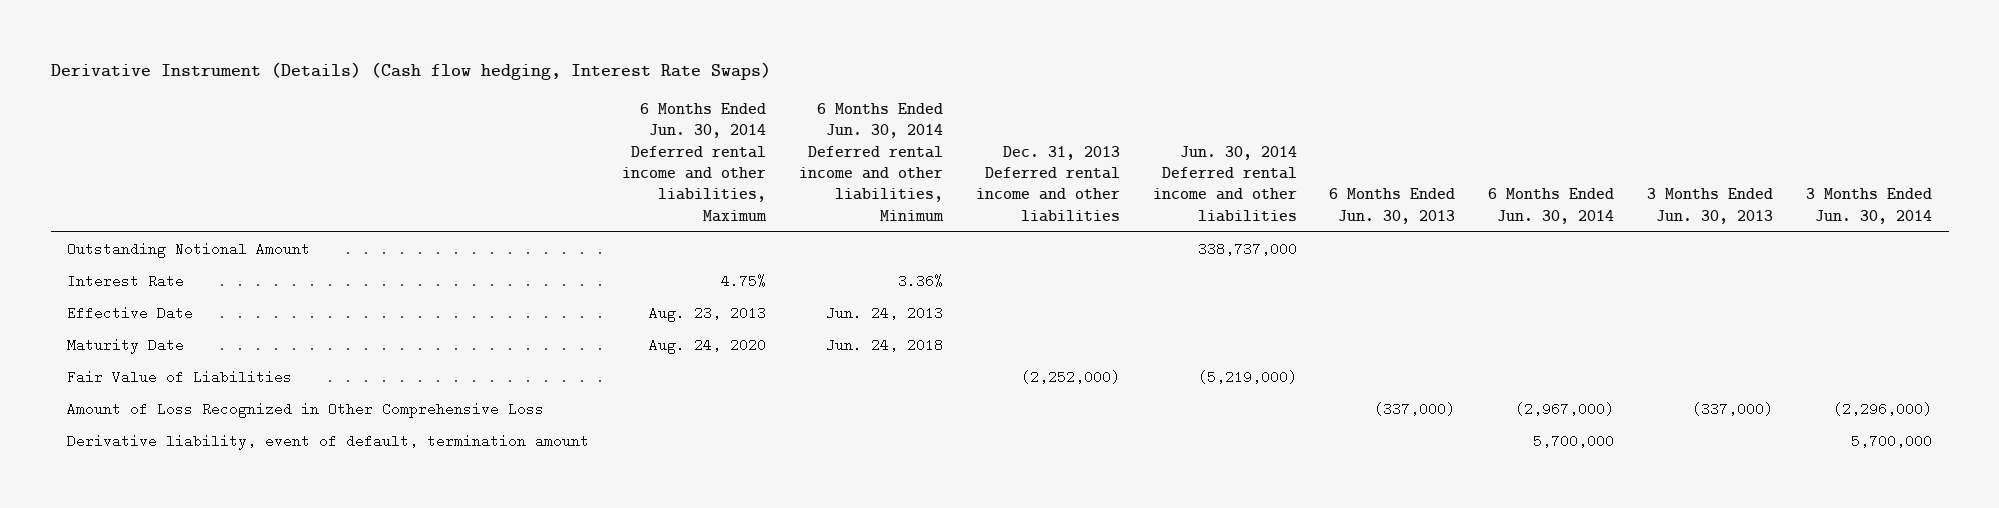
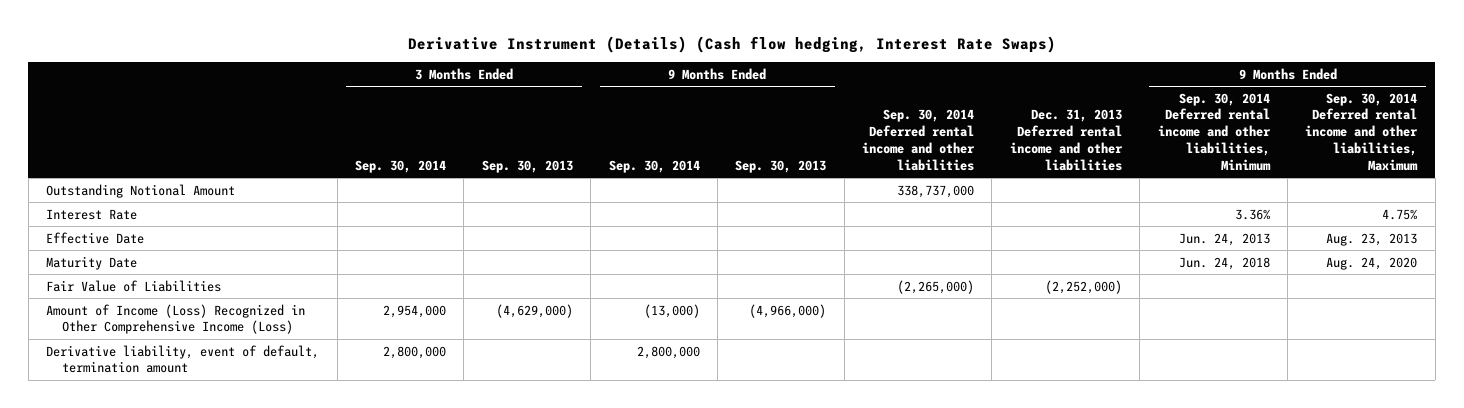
- | 6 Months Ended Jun. 30, 2014 Deferred rental income and other liabilities, Maximum | 6 Months Ended Jun. 30, 2014 Deferred rental income and other liabilities, Minimum | Dec. 31, 2013 Deferred rental income and other liabilities | Jun. 30, 2014 Deferred rental income and other liabilities | 6 Months Ended Jun. 30, 2013 | 6 Months Ended Jun. 30, 2014 | 3 Months Ended Jun. 30, 2013 | 3 Months Ended Jun. 30, 2014
+ | 3 Months Ended Sep. 30, 2014 | 3 Months Ended Sep. 30, 2013 | 9 Months Ended Sep. 30, 2014 | 9 Months Ended Sep. 30, 2013 | Sep. 30, 2014 Deferred rental income and other liabilities | Dec. 31, 2013 Deferred rental income and other liabilities | 9 Months Ended Sep. 30, 2014 Deferred rental income and other liabilities, Minimum | 9 Months Ended Sep. 30, 2014 Deferred rental income and other liabilities, Maximum
- Amount of Loss Recognized in Other Comprehensive Loss | | | | | (337,000) | (2,967,000) | (337,000) | (2,296,000)
+ Amount of Income (Loss) Recognized in Other Comprehensive Income (Loss) | 2,954,000 | (4,629,000) | (13,000) | (4,966,000) | | | |

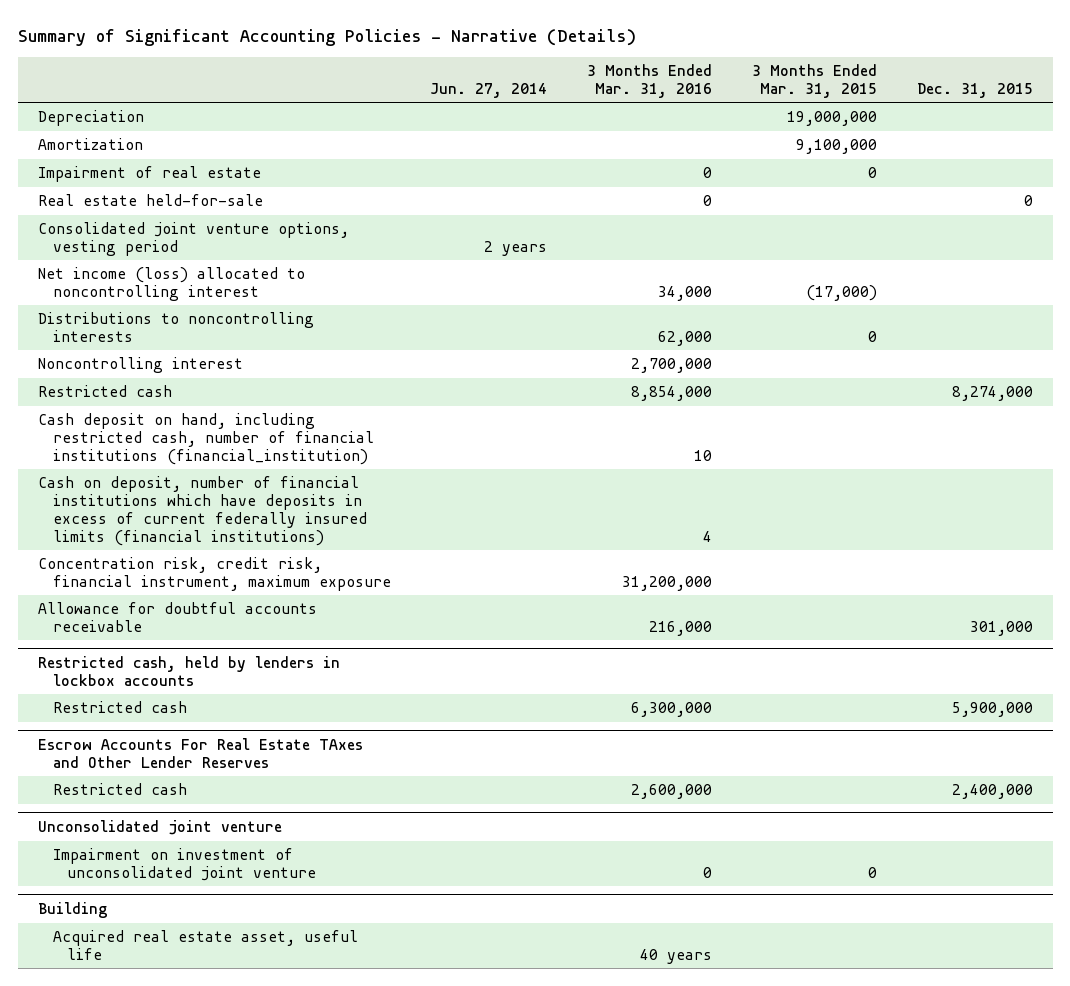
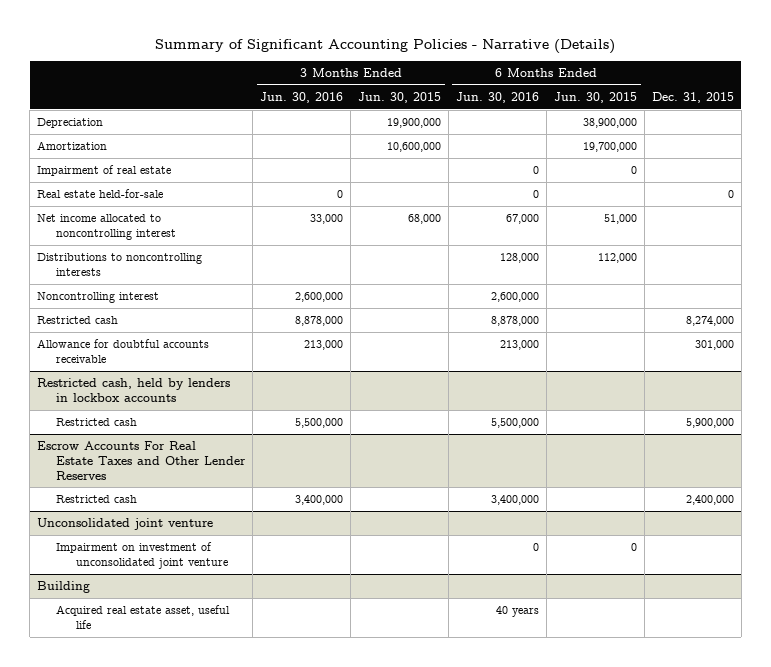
- | Jun. 27, 2014 | 3 Months Ended Mar. 31, 2016 | 3 Months Ended Mar. 31, 2015 | Dec. 31, 2015
+ | 3 Months Ended Jun. 30, 2016 | 3 Months Ended Jun. 30, 2015 | 6 Months Ended Jun. 30, 2016 | 6 Months Ended Jun. 30, 2015 | Dec. 31, 2015
- Consolidated joint venture options, vesting period | 2 years | | |
- Net income (loss) allocated to noncontrolling interest | | 34,000 | (17,000) |
+ Net income allocated to noncontrolling interest | 33,000 | 68,000 | 67,000 | 51,000 |
- Cash deposit on hand, including restricted cash, number of financial institutions (financial_institution) | | 10 | |
- Cash on deposit, number of financial institutions which have deposits in excess of current federally insured limits (financial institutions) | | 4 | |
- Concentration risk, credit risk, financial instrument, maximum exposure | | 31,200,000 | |
- Escrow Accounts For Real Estate TAxes and Other Lender Reserves
+ Escrow Accounts For Real Estate Taxes and Other Lender Reserves

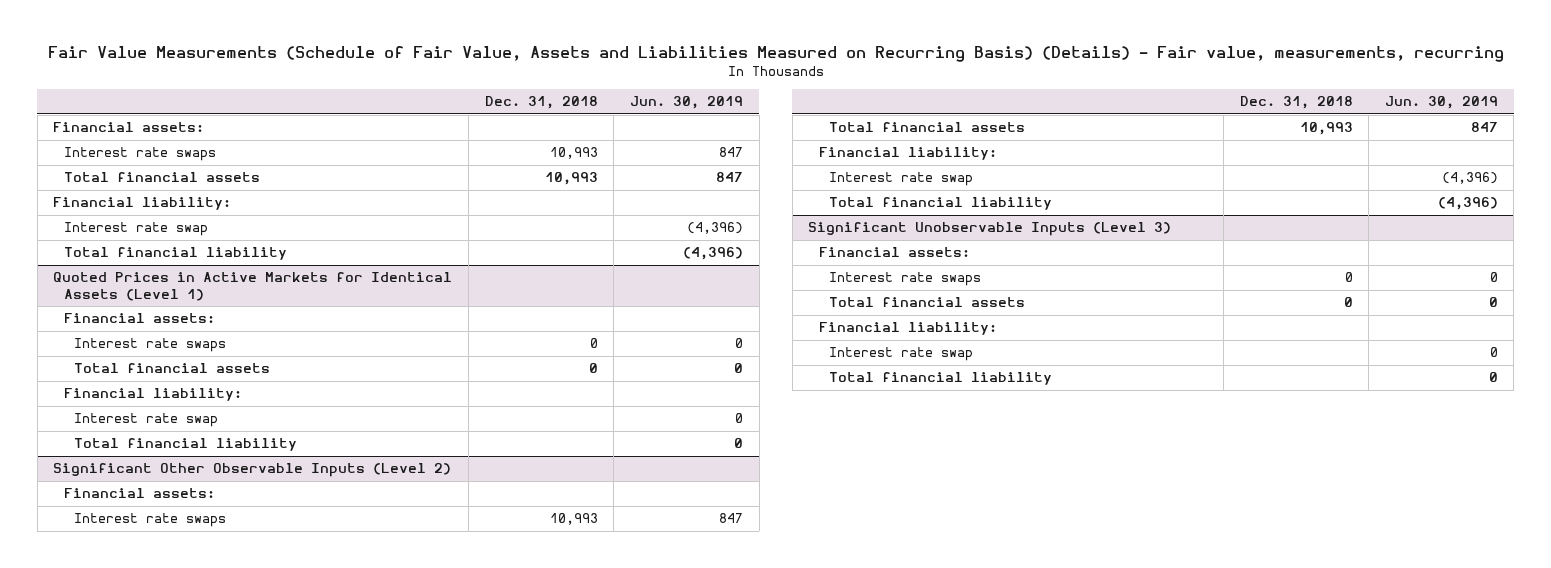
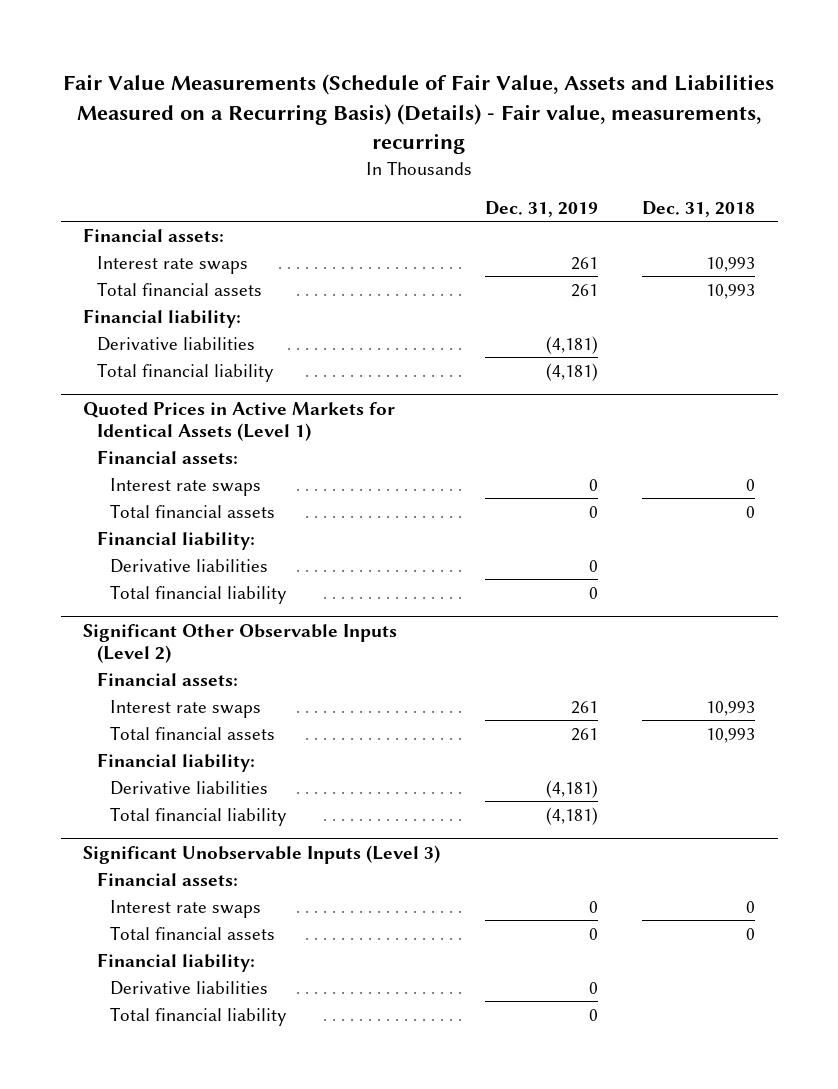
- Fair Value Measurements (Schedule of Fair Value, Assets and Liabilities Measured on Recurring Basis) (Details) - Fair value, measurements, recurring
+ Fair Value Measurements (Schedule of Fair Value, Assets and Liabilities Measured on a Recurring Basis) (Details) - Fair value, measurements, recurring
- | Dec. 31, 2018 | Jun. 30, 2019
+ | Dec. 31, 2019 | Dec. 31, 2018
- Interest rate swap | | (4,396)
+ Derivative liabilities | (4,181) |
@ Quoted Prices in Active Markets for Identical Assets (Level 1)
- Interest rate swap | | 0
+ Derivative liabilities | 0 |
@ Significant Other Observable Inputs (Level 2)
- Interest rate swap | | (4,396)
+ Derivative liabilities | (4,181) |
@ Significant Unobservable Inputs (Level 3)
- Interest rate swap | | 0
+ Derivative liabilities | 0 |

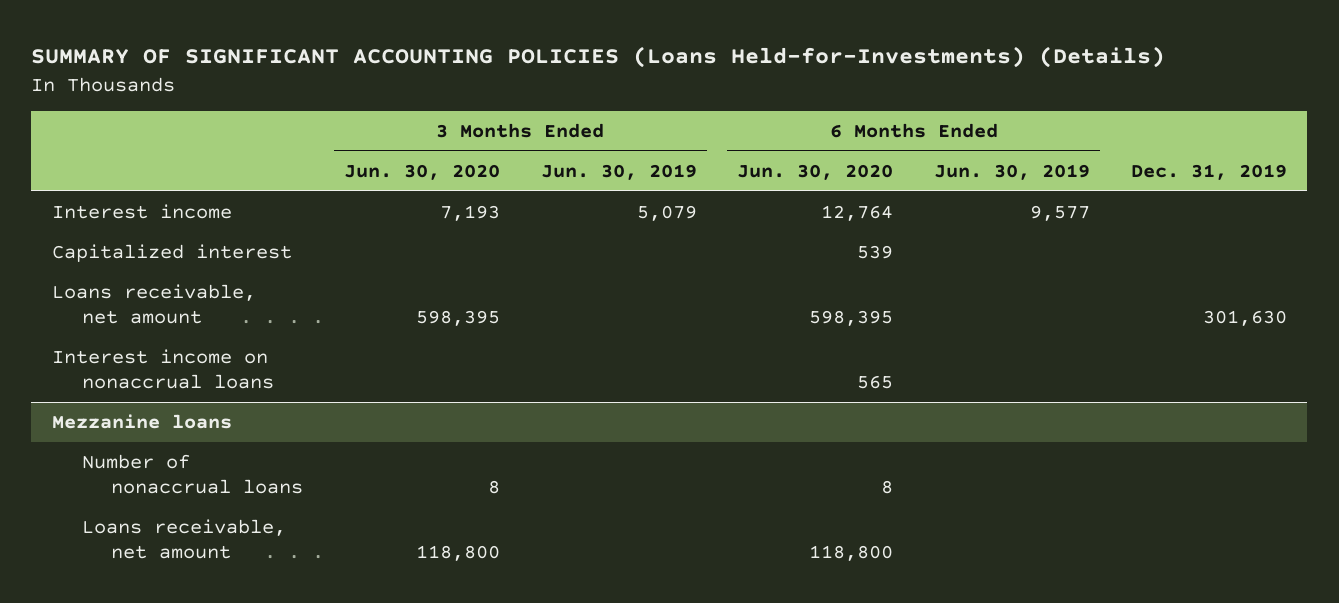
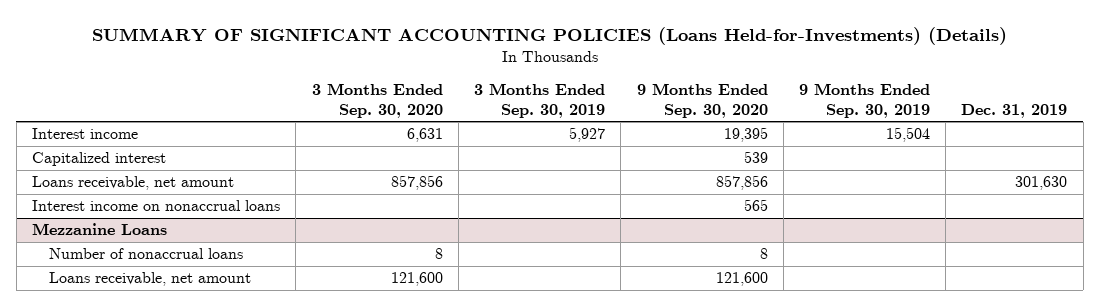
- | 3 Months Ended Jun. 30, 2020 | 3 Months Ended Jun. 30, 2019 | 6 Months Ended Jun. 30, 2020 | 6 Months Ended Jun. 30, 2019 | Dec. 31, 2019
+ | 3 Months Ended Sep. 30, 2020 | 3 Months Ended Sep. 30, 2019 | 9 Months Ended Sep. 30, 2020 | 9 Months Ended Sep. 30, 2019 | Dec. 31, 2019
- Mezzanine loans
+ Mezzanine Loans

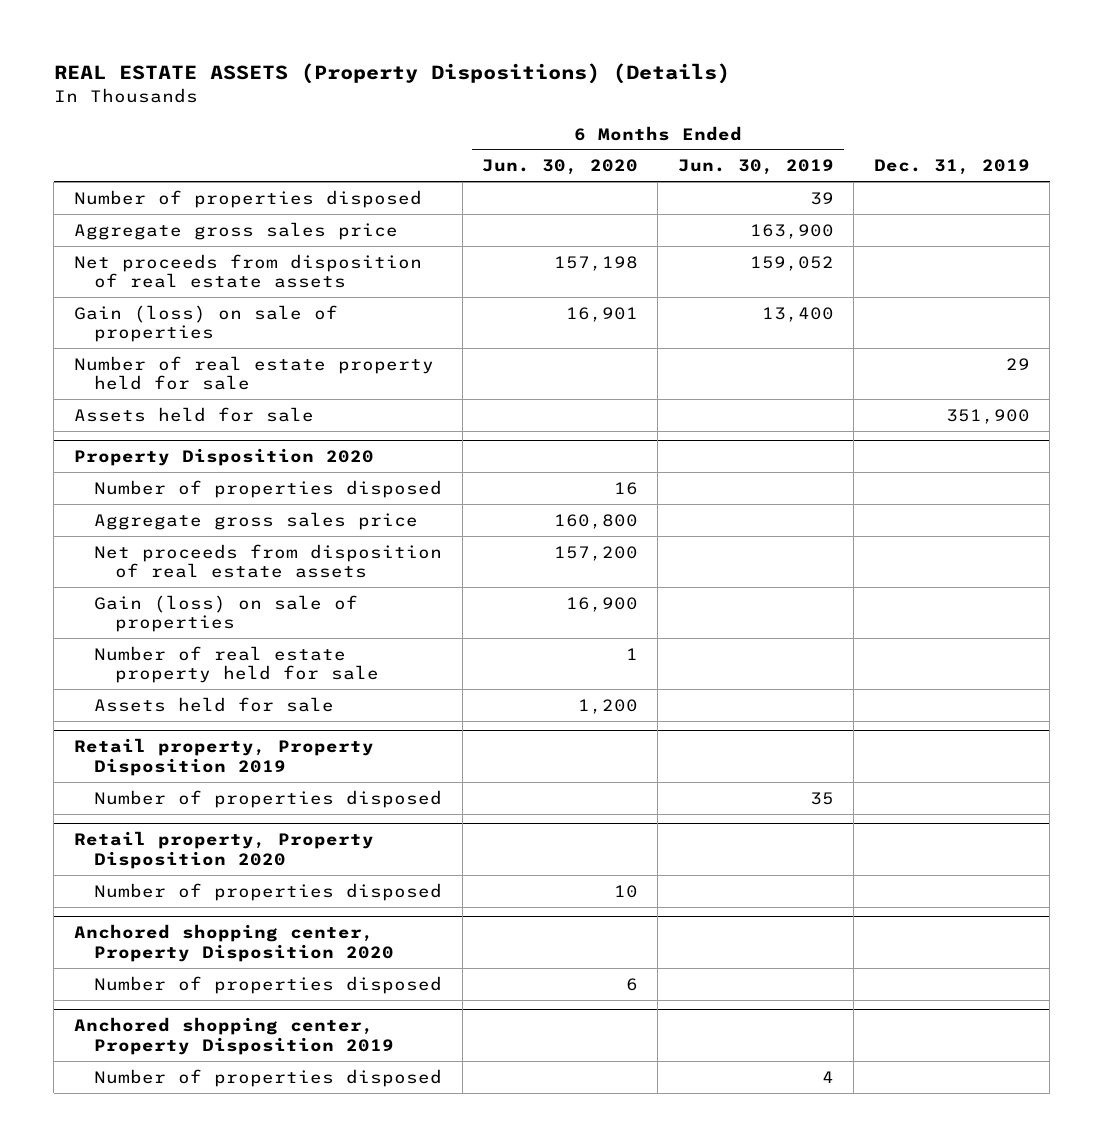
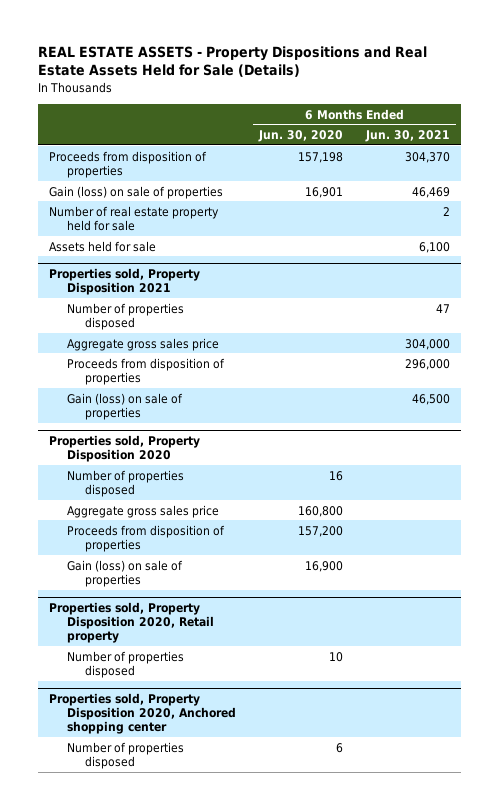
- REAL ESTATE ASSETS (Property Dispositions) (Details)
+ REAL ESTATE ASSETS - Property Dispositions and Real Estate Assets Held for Sale (Details)
- | 6 Months Ended Jun. 30, 2020 | 6 Months Ended Jun. 30, 2019 | Dec. 31, 2019
+ | 6 Months Ended Jun. 30, 2020 | 6 Months Ended Jun. 30, 2021
- Number of properties disposed | | 39 |
- Aggregate gross sales price | | 163,900 |
- Net proceeds from disposition of real estate assets | 157,198 | 159,052 |
+ Proceeds from disposition of properties | 157,198 | 304,370
- Property Disposition 2020
+ Properties sold, Property Disposition 2021
+ Number of properties disposed | | 47
+ Aggregate gross sales price | | 304,000
+ Proceeds from disposition of properties | | 296,000
+ Gain (loss) on sale of properties | | 46,500
+ Properties sold, Property Disposition 2020
- Net proceeds from disposition of real estate assets | 157,200 | |
+ Proceeds from disposition of properties | 157,200 |
- Number of real estate property held for sale | 1 | |
- Assets held for sale | 1,200 | |
- Retail property, Property Disposition 2019
- Number of properties disposed | | 35 |
- Retail property, Property Disposition 2020
+ Properties sold, Property Disposition 2020, Retail property
- Anchored shopping center, Property Disposition 2020
+ Properties sold, Property Disposition 2020, Anchored shopping center
- Anchored shopping center, Property Disposition 2019
- Number of properties disposed | | 4 |

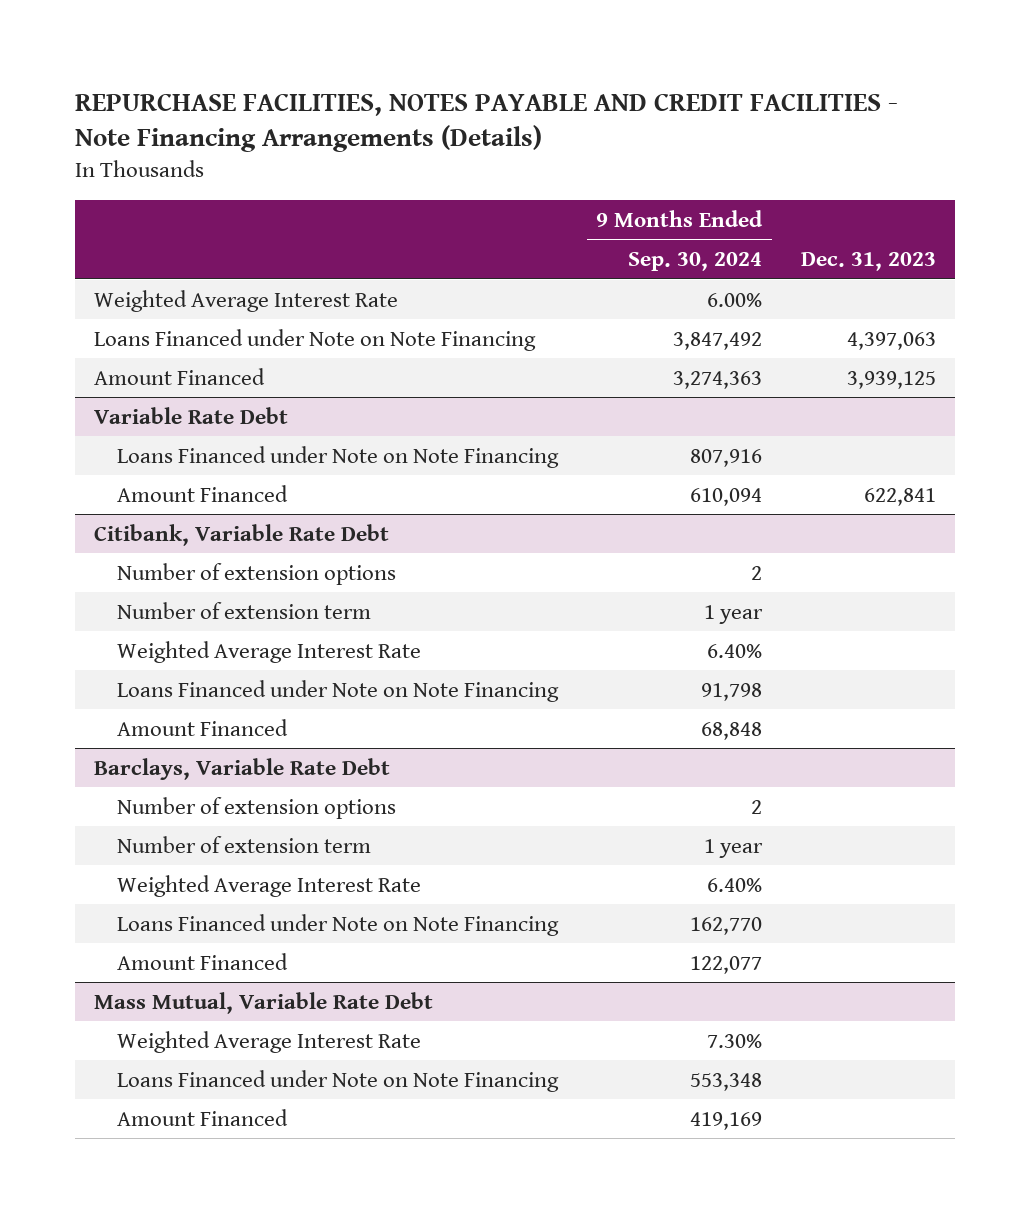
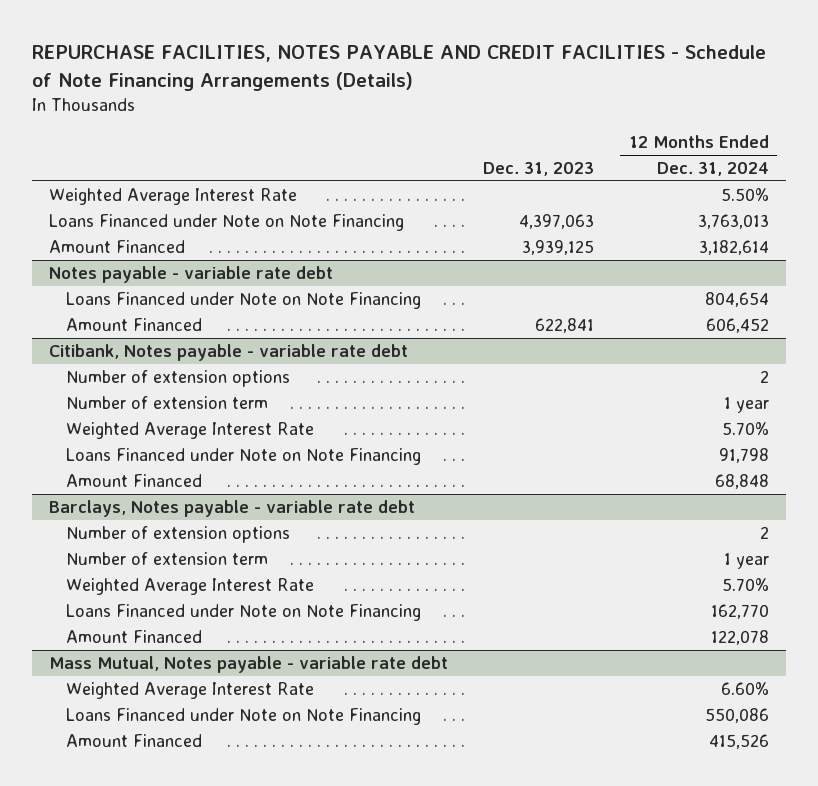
- REPURCHASE FACILITIES, NOTES PAYABLE AND CREDIT FACILITIES - Note Financing Arrangements (Details)
+ REPURCHASE FACILITIES, NOTES PAYABLE AND CREDIT FACILITIES - Schedule of Note Financing Arrangements (Details)
- | 9 Months Ended Sep. 30, 2024 | Dec. 31, 2023
+ | Dec. 31, 2023 | 12 Months Ended Dec. 31, 2024
- Variable Rate Debt
+ Notes payable - variable rate debt
- Citibank, Variable Rate Debt
+ Citibank, Notes payable - variable rate debt
- Barclays, Variable Rate Debt
+ Barclays, Notes payable - variable rate debt
- Mass Mutual, Variable Rate Debt
+ Mass Mutual, Notes payable - variable rate debt

